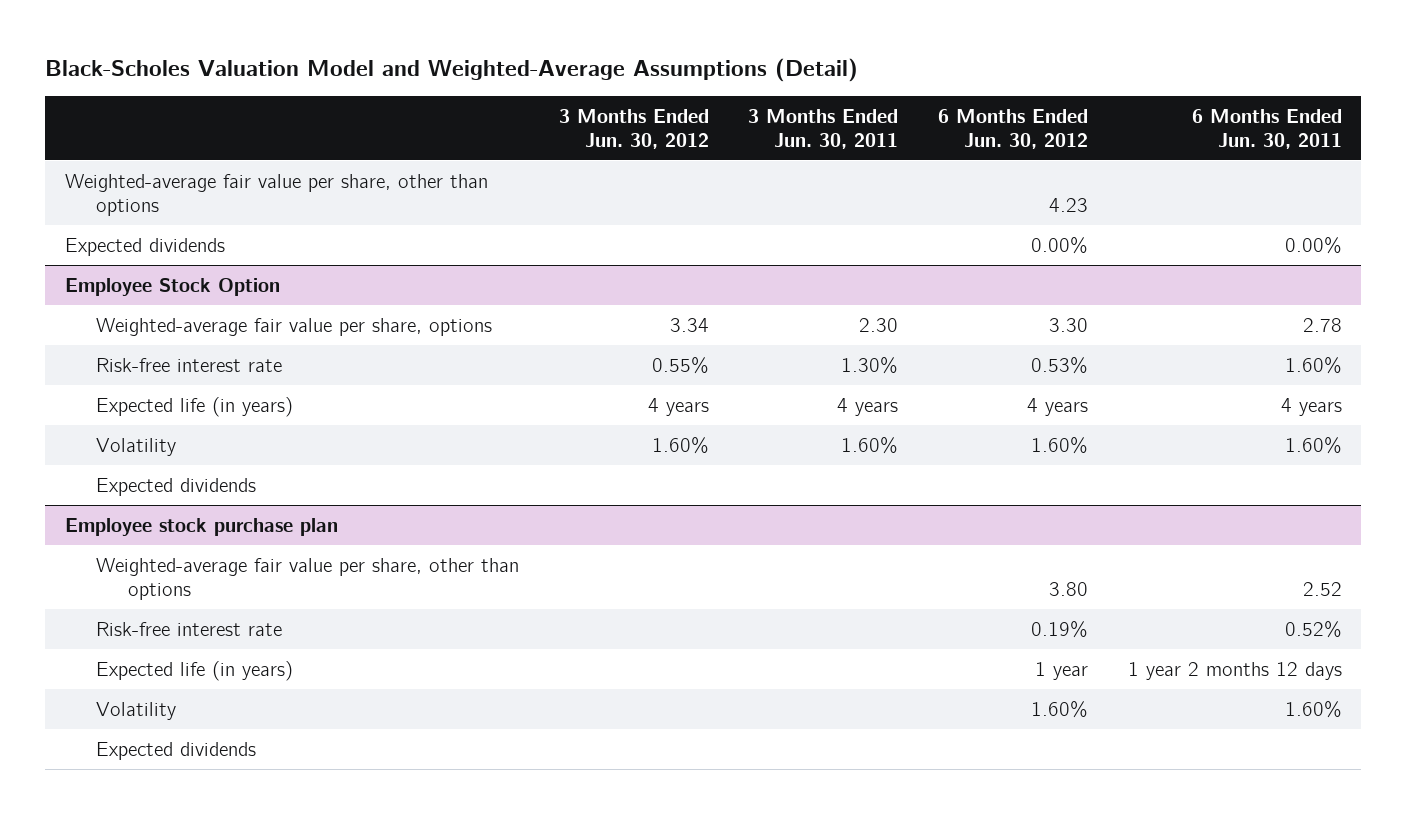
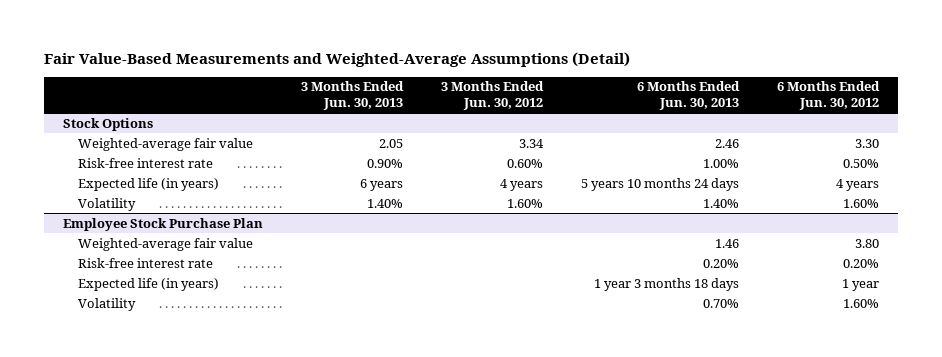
- Black-Scholes Valuation Model and Weighted-Average Assumptions (Detail)
+ Fair Value-Based Measurements and Weighted-Average Assumptions (Detail)
- | 3 Months Ended Jun. 30, 2012 | 3 Months Ended Jun. 30, 2011 | 6 Months Ended Jun. 30, 2012 | 6 Months Ended Jun. 30, 2011
+ | 3 Months Ended Jun. 30, 2013 | 3 Months Ended Jun. 30, 2012 | 6 Months Ended Jun. 30, 2013 | 6 Months Ended Jun. 30, 2012
- Weighted-average fair value per share, other than options | | | 4.23 |
- Expected dividends | | | 0.00% | 0.00%
- Employee Stock Option
- Weighted-average fair value per share, options | 3.34 | 2.30 | 3.30 | 2.78
- Risk-free interest rate | 0.55% | 1.30% | 0.53% | 1.60%
+ Stock Options
+ Weighted-average fair value | 2.05 | 3.34 | 2.46 | 3.30
+ Risk-free interest rate | 0.90% | 0.60% | 1.00% | 0.50%
- Expected dividends
- Employee stock purchase plan
- Weighted-average fair value per share, other than options | | | 3.80 | 2.52
- Risk-free interest rate | | | 0.19% | 0.52%
+ Employee Stock Purchase Plan
+ Weighted-average fair value | | | 1.46 | 3.80
+ Risk-free interest rate | | | 0.20% | 0.20%
- Expected dividends

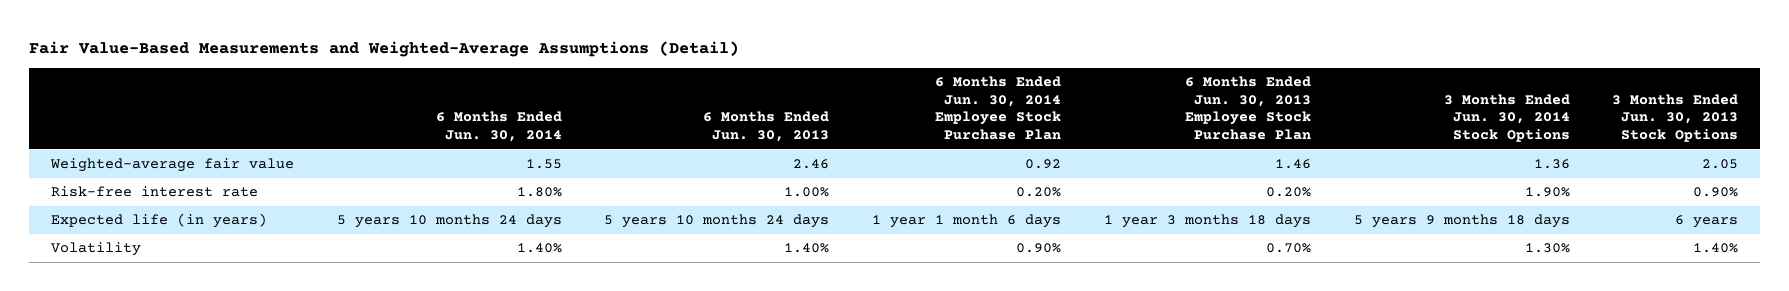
- | 3 Months Ended Jun. 30, 2013 | 3 Months Ended Jun. 30, 2012 | 6 Months Ended Jun. 30, 2013 | 6 Months Ended Jun. 30, 2012
+ | 6 Months Ended Jun. 30, 2014 | 6 Months Ended Jun. 30, 2013 | 6 Months Ended Jun. 30, 2014 Employee Stock Purchase Plan | 6 Months Ended Jun. 30, 2013 Employee Stock Purchase Plan | 3 Months Ended Jun. 30, 2014 Stock Options | 3 Months Ended Jun. 30, 2013 Stock Options
- Stock Options
- Employee Stock Purchase Plan
- Weighted-average fair value | | | 1.46 | 3.80
- Risk-free interest rate | | | 0.20% | 0.20%
- Expected life (in years) | | | 1 year 3 months 18 days | 1 year
- Volatility | | | 0.70% | 1.60%

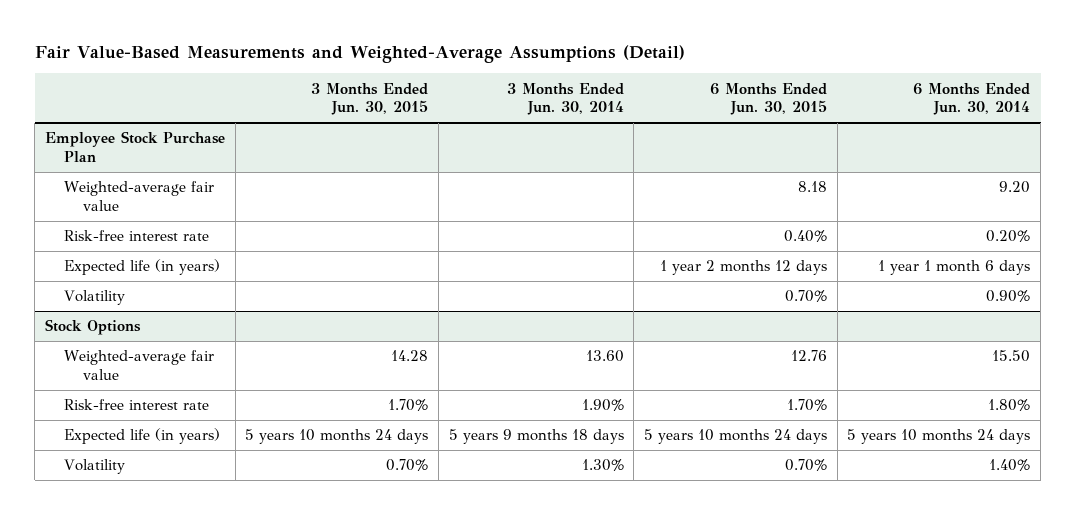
- | 6 Months Ended Jun. 30, 2014 | 6 Months Ended Jun. 30, 2013 | 6 Months Ended Jun. 30, 2014 Employee Stock Purchase Plan | 6 Months Ended Jun. 30, 2013 Employee Stock Purchase Plan | 3 Months Ended Jun. 30, 2014 Stock Options | 3 Months Ended Jun. 30, 2013 Stock Options
+ | 3 Months Ended Jun. 30, 2015 | 3 Months Ended Jun. 30, 2014 | 6 Months Ended Jun. 30, 2015 | 6 Months Ended Jun. 30, 2014
- Weighted-average fair value | 1.55 | 2.46 | 0.92 | 1.46 | 1.36 | 2.05
+ Employee Stock Purchase Plan
+ Weighted-average fair value | | | 8.18 | 9.20
+ Risk-free interest rate | | | 0.40% | 0.20%
+ Expected life (in years) | | | 1 year 2 months 12 days | 1 year 1 month 6 days
+ Volatility | | | 0.70% | 0.90%
+ Stock Options
+ Weighted-average fair value | 14.28 | 13.60 | 12.76 | 15.50

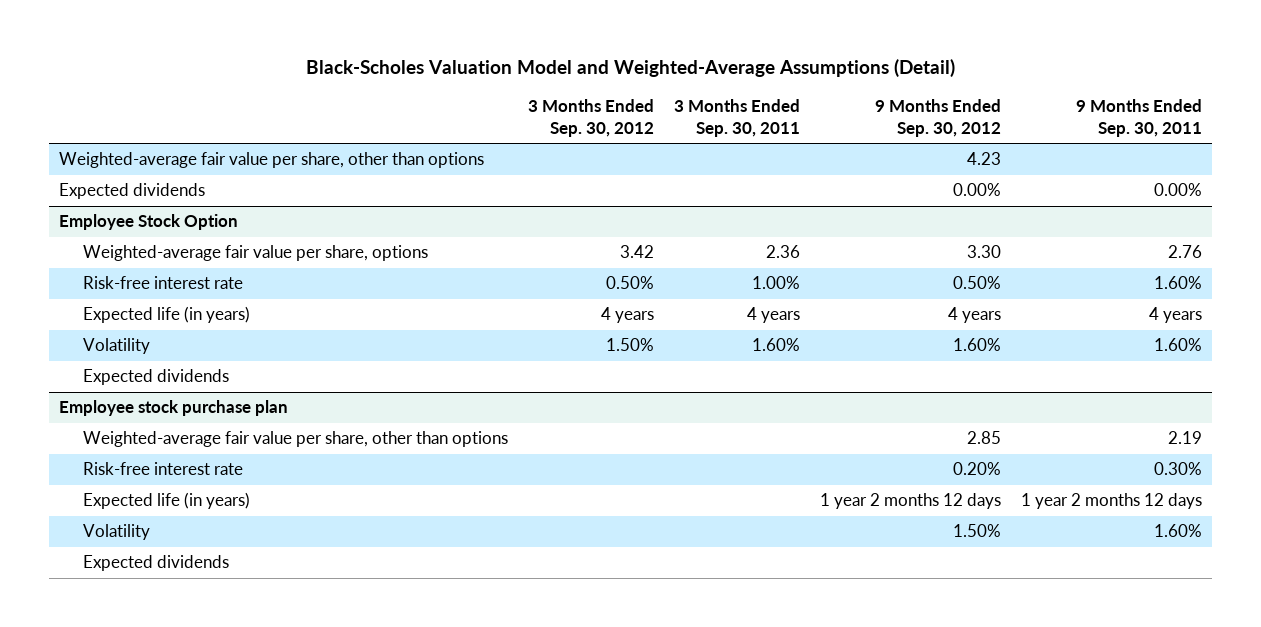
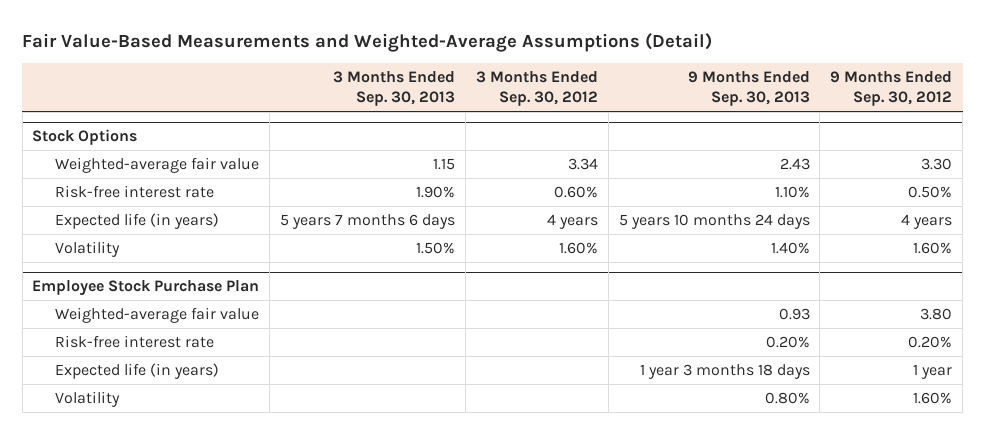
- Black-Scholes Valuation Model and Weighted-Average Assumptions (Detail)
+ Fair Value-Based Measurements and Weighted-Average Assumptions (Detail)
- | 3 Months Ended Sep. 30, 2012 | 3 Months Ended Sep. 30, 2011 | 9 Months Ended Sep. 30, 2012 | 9 Months Ended Sep. 30, 2011
+ | 3 Months Ended Sep. 30, 2013 | 3 Months Ended Sep. 30, 2012 | 9 Months Ended Sep. 30, 2013 | 9 Months Ended Sep. 30, 2012
- Weighted-average fair value per share, other than options | | | 4.23 |
- Expected dividends | | | 0.00% | 0.00%
- Employee Stock Option
- Weighted-average fair value per share, options | 3.42 | 2.36 | 3.30 | 2.76
- Risk-free interest rate | 0.50% | 1.00% | 0.50% | 1.60%
+ Stock Options
+ Weighted-average fair value | 1.15 | 3.34 | 2.43 | 3.30
+ Risk-free interest rate | 1.90% | 0.60% | 1.10% | 0.50%
- Volatility | 1.50% | 1.60% | 1.60% | 1.60%
- Expected dividends
- Employee stock purchase plan
- Weighted-average fair value per share, other than options | | | 2.85 | 2.19
+ Volatility | 1.50% | 1.60% | 1.40% | 1.60%
+ Employee Stock Purchase Plan
+ Weighted-average fair value | | | 0.93 | 3.80
- Expected life (in years) | | | 1 year 2 months 12 days | 1 year 2 months 12 days
- Volatility | | | 1.50% | 1.60%
- Expected dividends
+ Expected life (in years) | | | 1 year 3 months 18 days | 1 year
+ Volatility | | | 0.80% | 1.60%

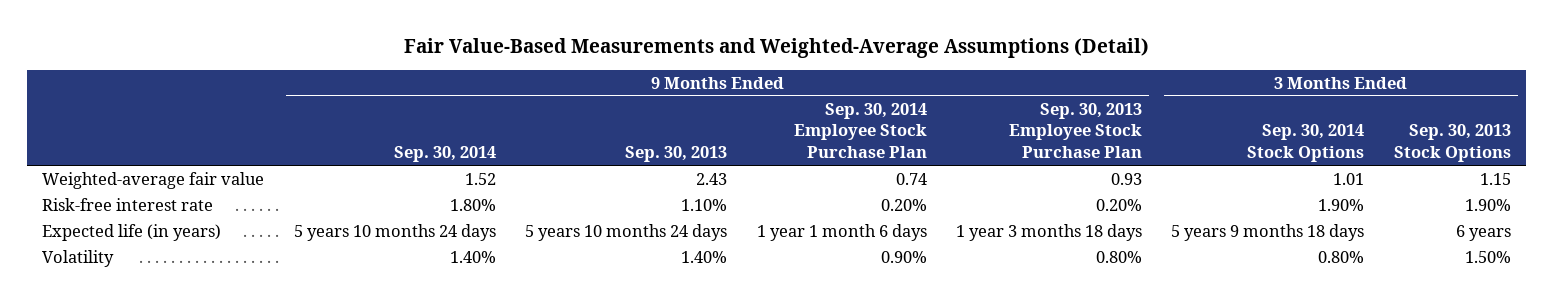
- | 3 Months Ended Sep. 30, 2013 | 3 Months Ended Sep. 30, 2012 | 9 Months Ended Sep. 30, 2013 | 9 Months Ended Sep. 30, 2012
+ | 9 Months Ended Sep. 30, 2014 | 9 Months Ended Sep. 30, 2013 | 9 Months Ended Sep. 30, 2014 Employee Stock Purchase Plan | 9 Months Ended Sep. 30, 2013 Employee Stock Purchase Plan | 3 Months Ended Sep. 30, 2014 Stock Options | 3 Months Ended Sep. 30, 2013 Stock Options
- Stock Options
- Employee Stock Purchase Plan
- Weighted-average fair value | | | 0.93 | 3.80
- Risk-free interest rate | | | 0.20% | 0.20%
- Expected life (in years) | | | 1 year 3 months 18 days | 1 year
- Volatility | | | 0.80% | 1.60%

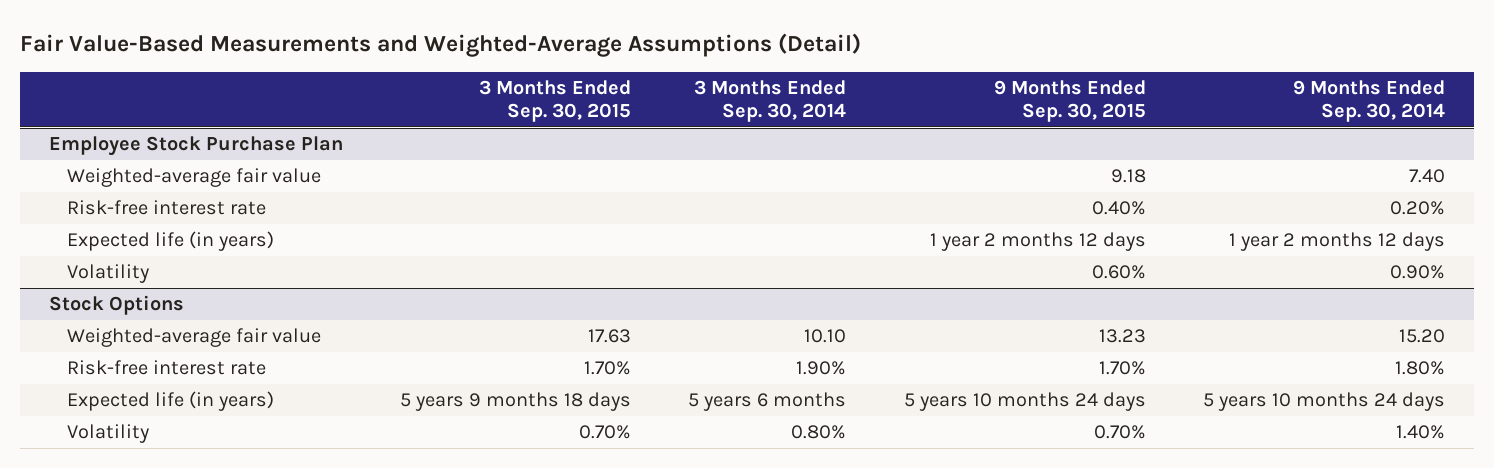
- | 9 Months Ended Sep. 30, 2014 | 9 Months Ended Sep. 30, 2013 | 9 Months Ended Sep. 30, 2014 Employee Stock Purchase Plan | 9 Months Ended Sep. 30, 2013 Employee Stock Purchase Plan | 3 Months Ended Sep. 30, 2014 Stock Options | 3 Months Ended Sep. 30, 2013 Stock Options
+ | 3 Months Ended Sep. 30, 2015 | 3 Months Ended Sep. 30, 2014 | 9 Months Ended Sep. 30, 2015 | 9 Months Ended Sep. 30, 2014
- Weighted-average fair value | 1.52 | 2.43 | 0.74 | 0.93 | 1.01 | 1.15
+ Employee Stock Purchase Plan
+ Weighted-average fair value | | | 9.18 | 7.40
+ Risk-free interest rate | | | 0.40% | 0.20%
+ Expected life (in years) | | | 1 year 2 months 12 days | 1 year 2 months 12 days
+ Volatility | | | 0.60% | 0.90%
+ Stock Options
+ Weighted-average fair value | 17.63 | 10.10 | 13.23 | 15.20

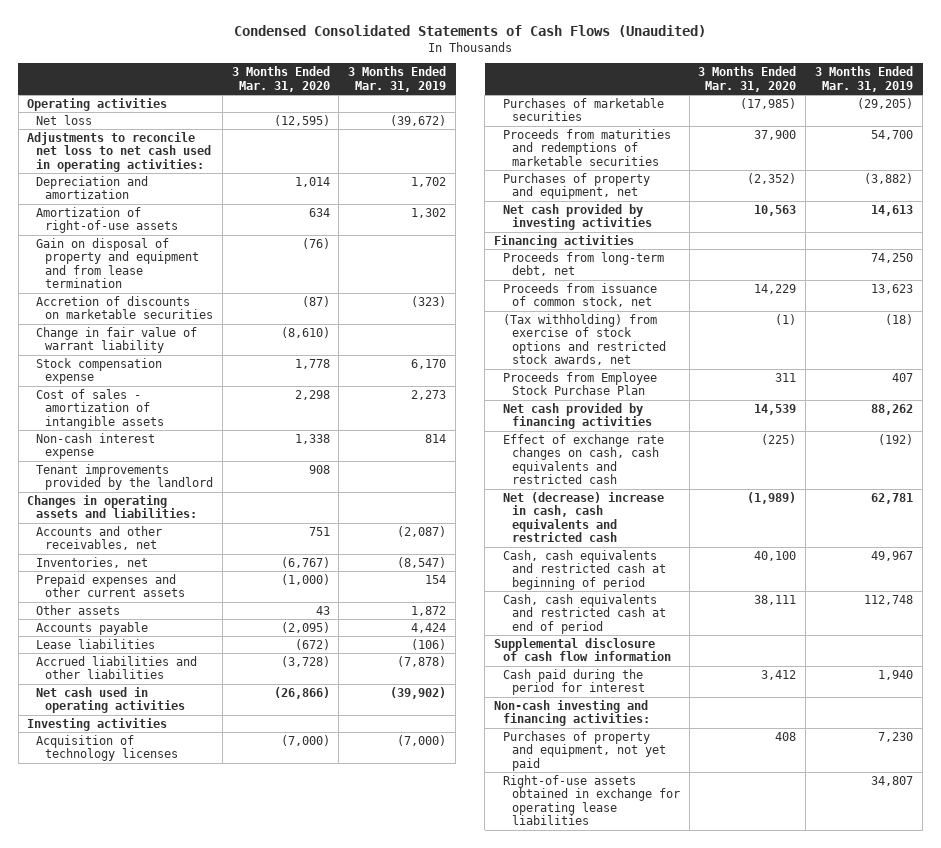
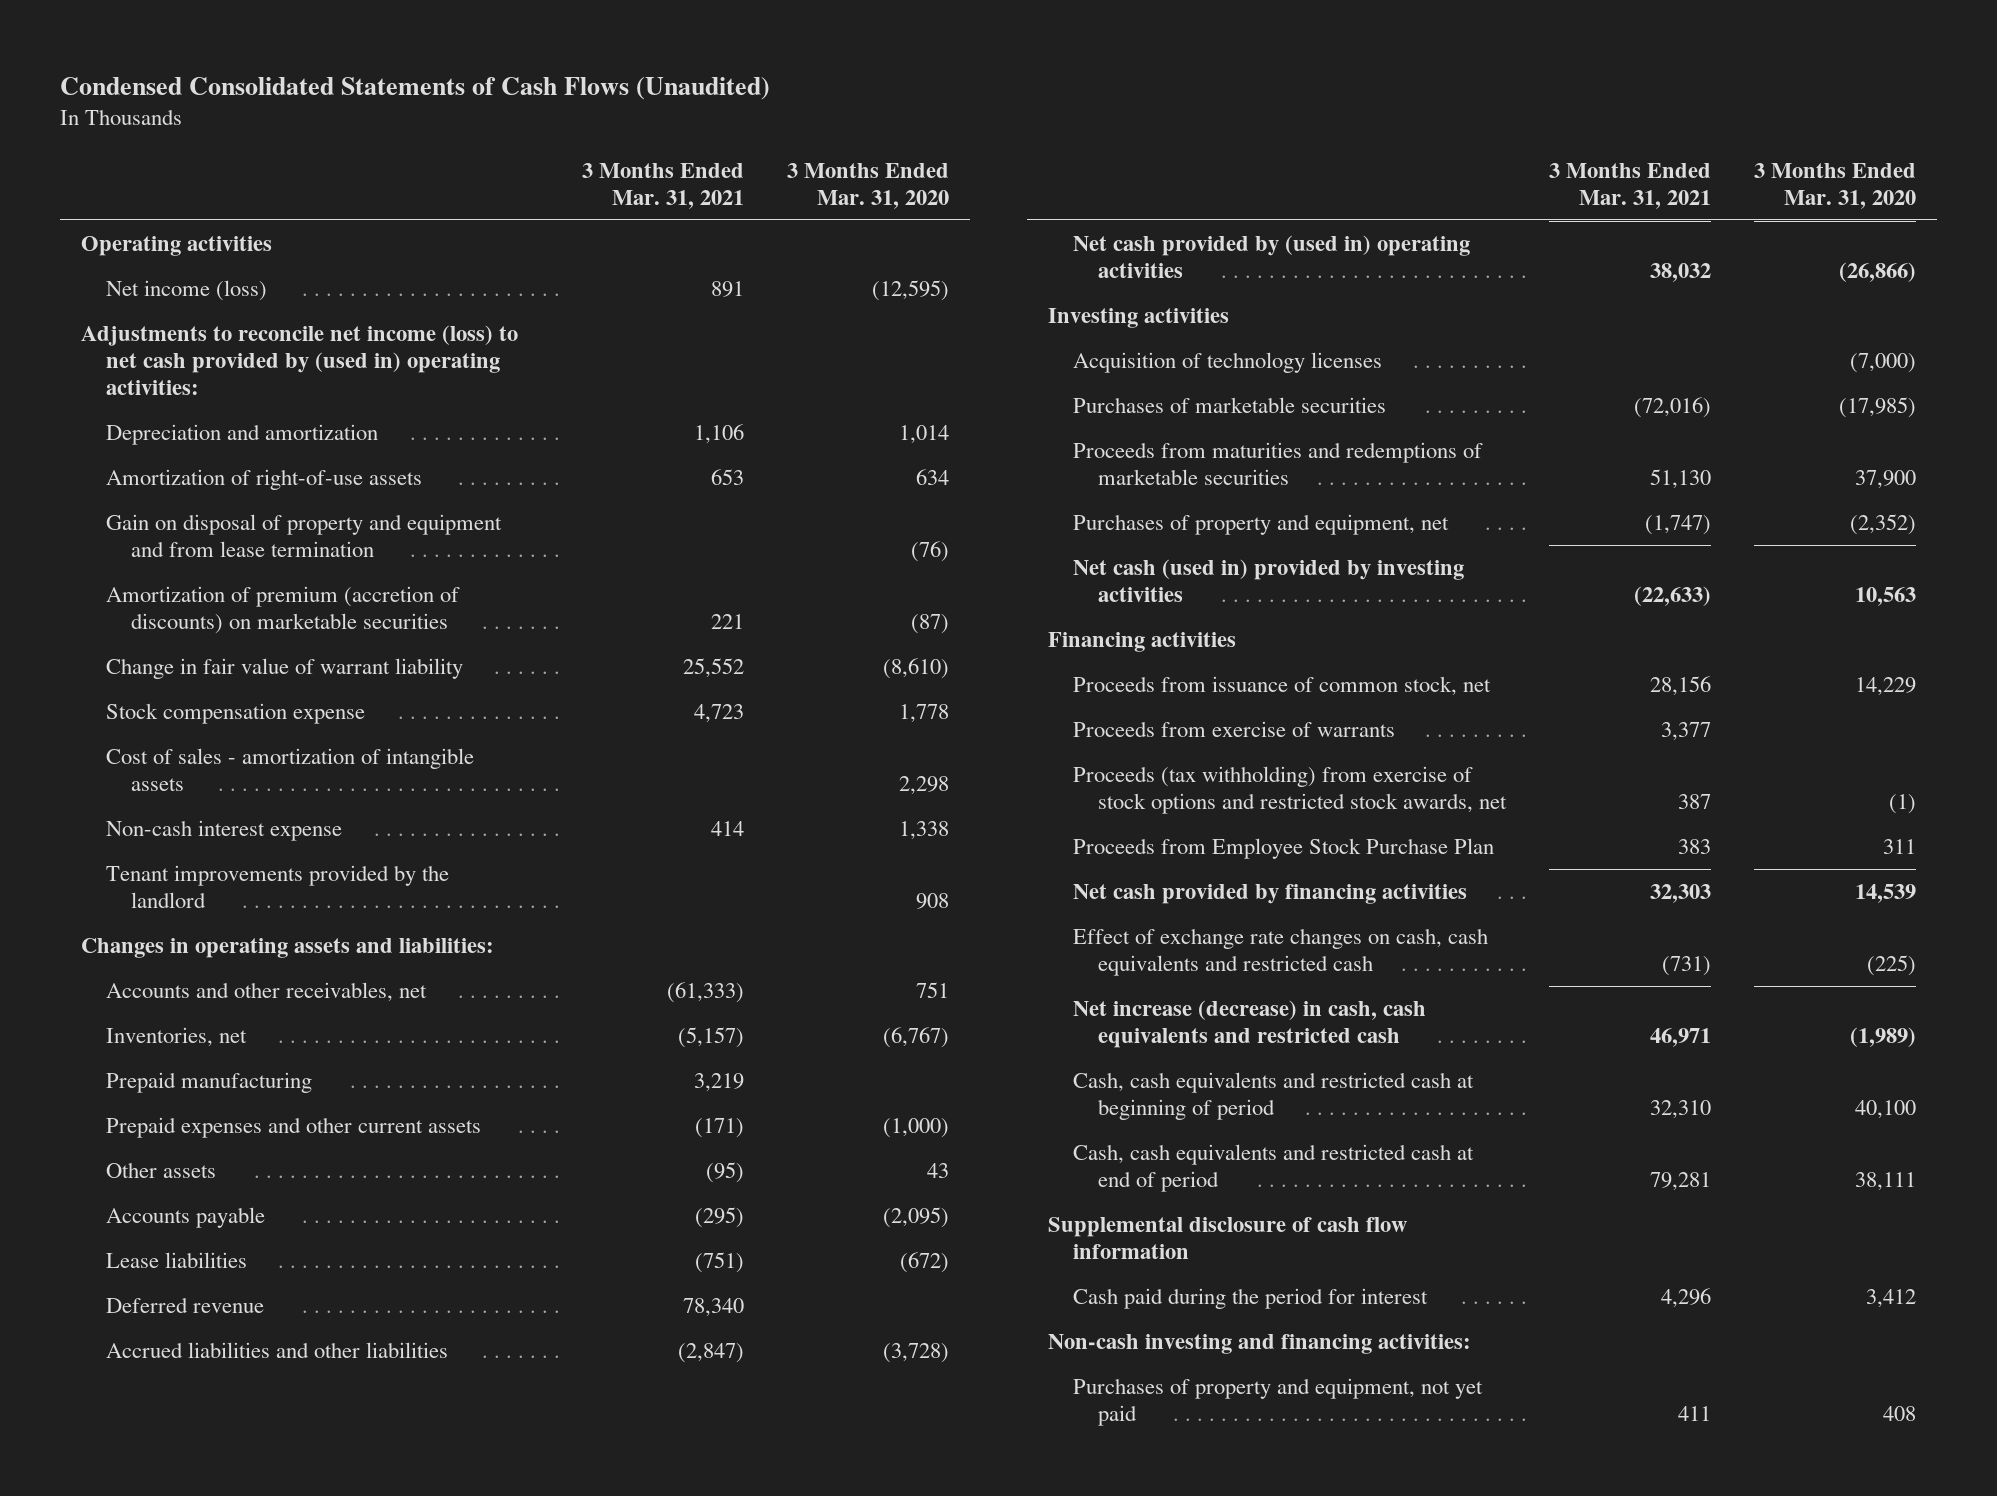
- | 3 Months Ended Mar. 31, 2020 | 3 Months Ended Mar. 31, 2019
+ | 3 Months Ended Mar. 31, 2021 | 3 Months Ended Mar. 31, 2020
- Net loss | (12,595) | (39,672)
- Adjustments to reconcile net loss to net cash used in operating activities:
+ Net income (loss) | 891 | (12,595)
+ Adjustments to reconcile net income (loss) to net cash provided by (used in) operating activities:
- Accretion of discounts on marketable securities | (87) | (323)
+ Amortization of premium (accretion of discounts) on marketable securities | 221 | (87)
+ Prepaid manufacturing | 3,219 |
+ Deferred revenue | 78,340 |
- Net cash used in operating activities | (26,866) | (39,902)
+ Net cash provided by (used in) operating activities | 38,032 | (26,866)
- Net cash provided by investing activities | 10,563 | 14,613
+ Net cash (used in) provided by investing activities | (22,633) | 10,563
- Proceeds from long-term debt, net | | 74,250
- (Tax withholding) from exercise of stock options and restricted stock awards, net | (1) | (18)
+ Proceeds from exercise of warrants | 3,377 |
+ Proceeds (tax withholding) from exercise of stock options and restricted stock awards, net | 387 | (1)
- Net (decrease) increase in cash, cash equivalents and restricted cash | (1,989) | 62,781
+ Net increase (decrease) in cash, cash equivalents and restricted cash | 46,971 | (1,989)
- Right-of-use assets obtained in exchange for operating lease liabilities | | 34,807

